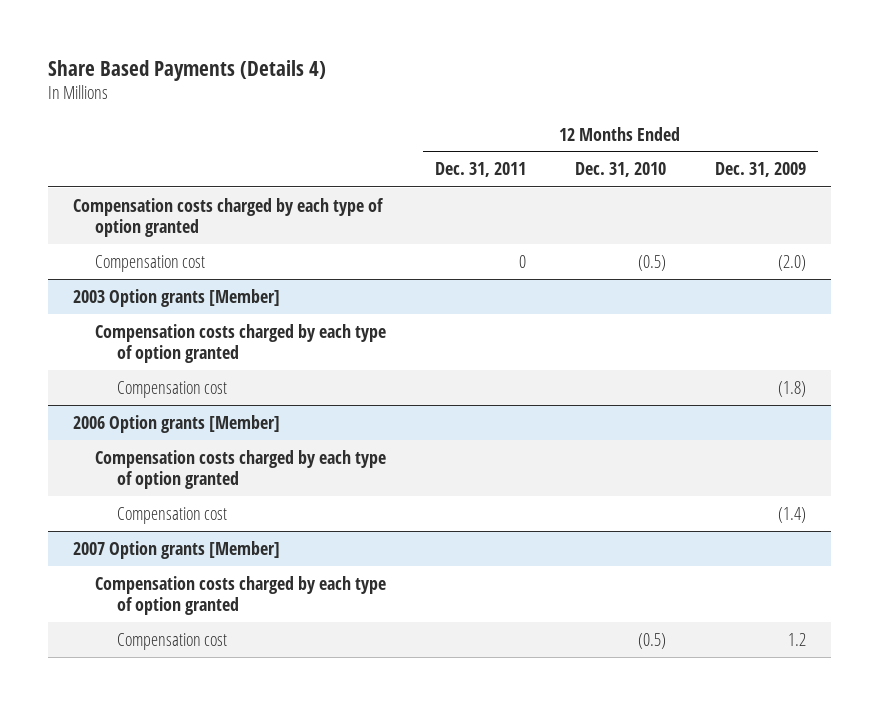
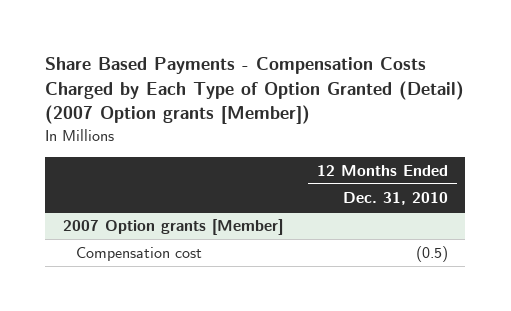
- Share Based Payments (Details 4)
+ Share Based Payments - Compensation Costs Charged by Each Type of Option Granted (Detail) (2007 Option grants [Member])
- | 12 Months Ended Dec. 31, 2011 | 12 Months Ended Dec. 31, 2010 | 12 Months Ended Dec. 31, 2009
+ | 12 Months Ended Dec. 31, 2010
- Compensation costs charged by each type of option granted
- Compensation cost | 0 | (0.5) | (2.0)
- 2003 Option grants [Member]
- Compensation costs charged by each type of option granted
- Compensation cost | | | (1.8)
- 2006 Option grants [Member]
- Compensation costs charged by each type of option granted
- Compensation cost | | | (1.4)
@ 2007 Option grants [Member]
- Compensation costs charged by each type of option granted

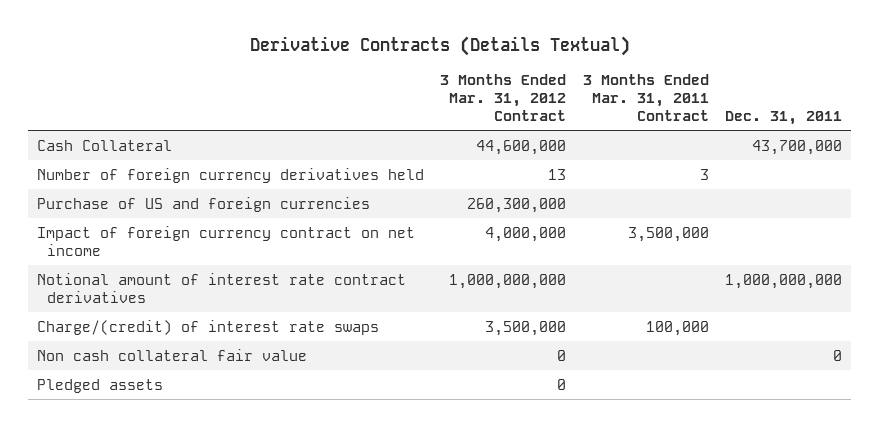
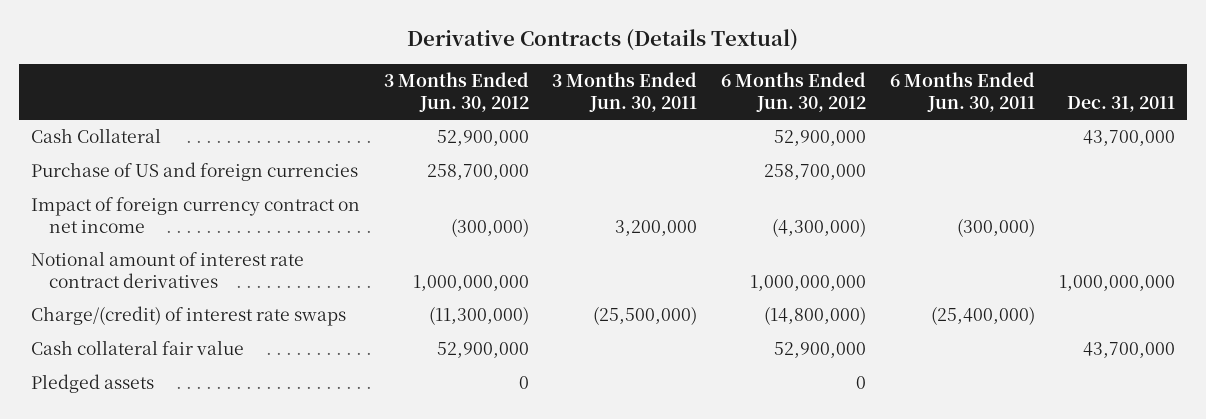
- | 3 Months Ended Mar. 31, 2012 Contract | 3 Months Ended Mar. 31, 2011 Contract | Dec. 31, 2011
+ | 3 Months Ended Jun. 30, 2012 | 3 Months Ended Jun. 30, 2011 | 6 Months Ended Jun. 30, 2012 | 6 Months Ended Jun. 30, 2011 | Dec. 31, 2011
- Number of foreign currency derivatives held | 13 | 3 |
- Non cash collateral fair value | 0 | | 0
+ Cash collateral fair value | 52,900,000 | | 52,900,000 | | 43,700,000

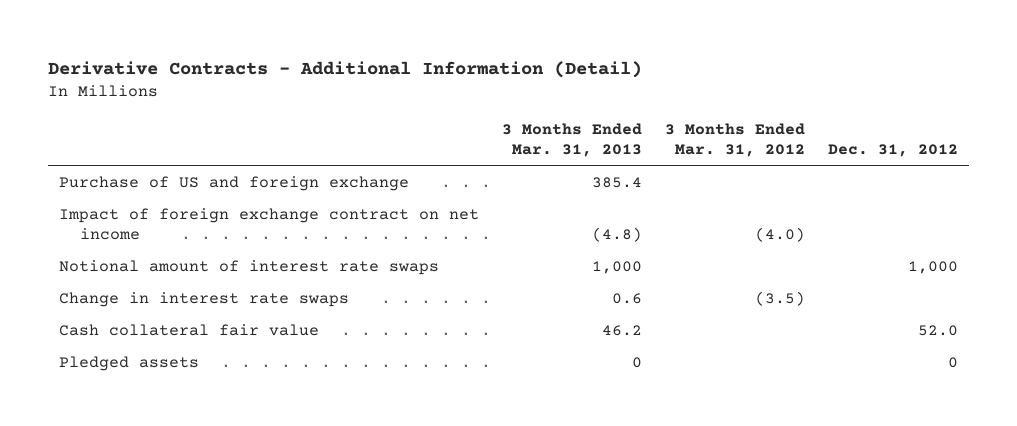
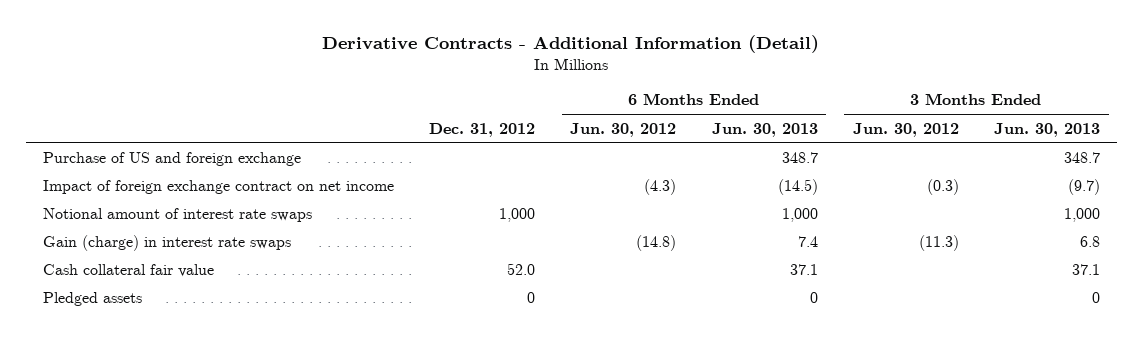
- | 3 Months Ended Mar. 31, 2013 | 3 Months Ended Mar. 31, 2012 | Dec. 31, 2012
+ | Dec. 31, 2012 | 6 Months Ended Jun. 30, 2012 | 6 Months Ended Jun. 30, 2013 | 3 Months Ended Jun. 30, 2012 | 3 Months Ended Jun. 30, 2013
- Change in interest rate swaps | 0.6 | (3.5) |
+ Gain (charge) in interest rate swaps | | (14.8) | 7.4 | (11.3) | 6.8

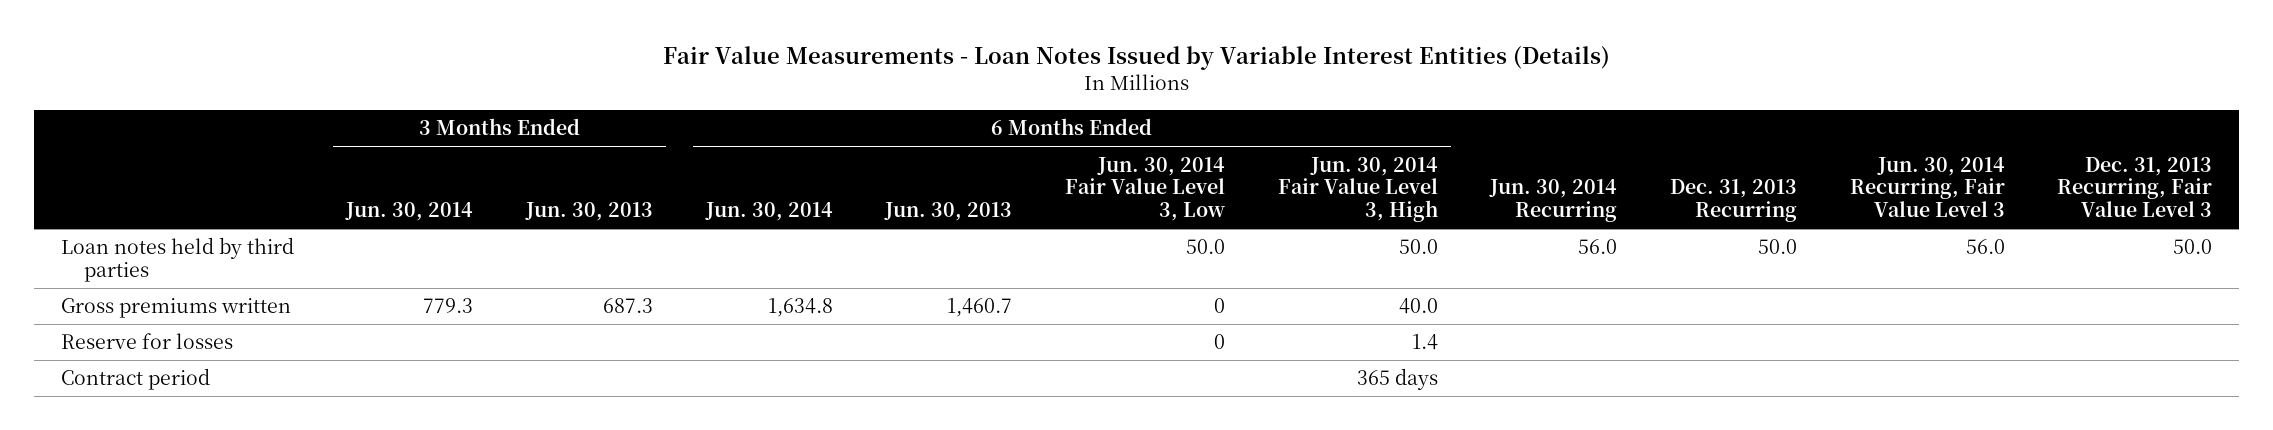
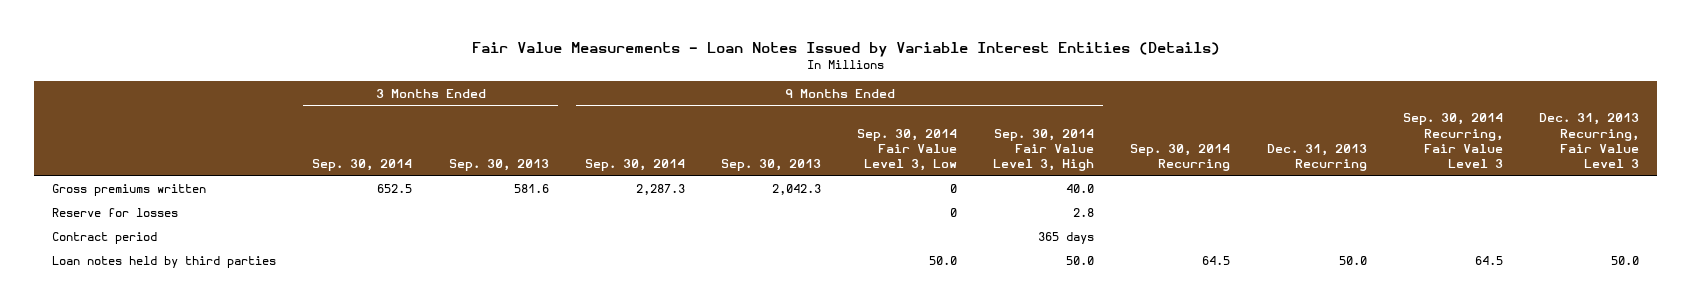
- | 3 Months Ended Jun. 30, 2014 | 3 Months Ended Jun. 30, 2013 | 6 Months Ended Jun. 30, 2014 | 6 Months Ended Jun. 30, 2013 | 6 Months Ended Jun. 30, 2014 Fair Value Level 3, Low | 6 Months Ended Jun. 30, 2014 Fair Value Level 3, High | Jun. 30, 2014 Recurring | Dec. 31, 2013 Recurring | Jun. 30, 2014 Recurring, Fair Value Level 3 | Dec. 31, 2013 Recurring, Fair Value Level 3
+ | 3 Months Ended Sep. 30, 2014 | 3 Months Ended Sep. 30, 2013 | 9 Months Ended Sep. 30, 2014 | 9 Months Ended Sep. 30, 2013 | 9 Months Ended Sep. 30, 2014 Fair Value Level 3, Low | 9 Months Ended Sep. 30, 2014 Fair Value Level 3, High | Sep. 30, 2014 Recurring | Dec. 31, 2013 Recurring | Sep. 30, 2014 Recurring, Fair Value Level 3 | Dec. 31, 2013 Recurring, Fair Value Level 3
moved down: Loan notes held by third parties | | | | | 50.0 | 50.0 | 64.5 | 50.0 | 64.5 | 50.0

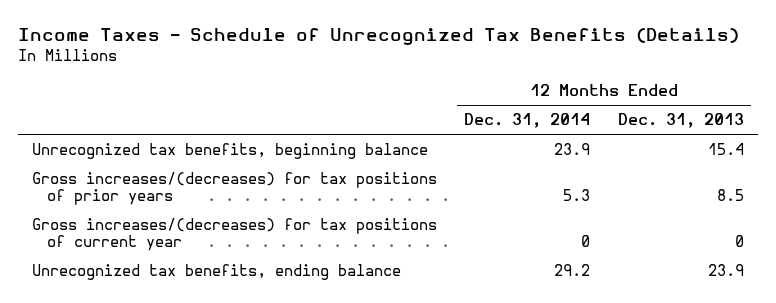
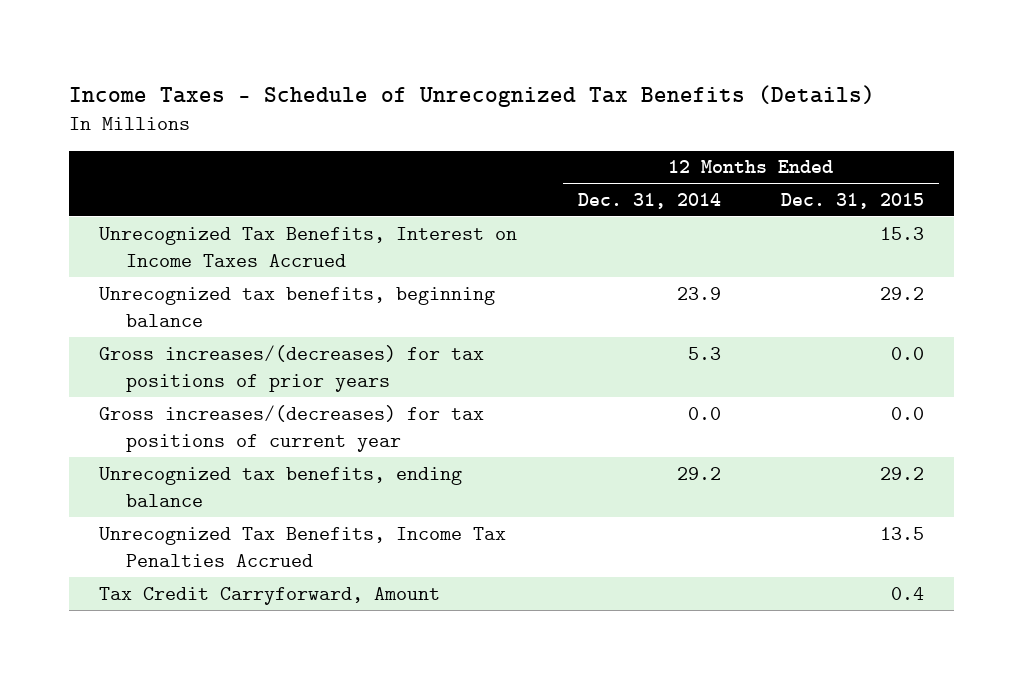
- | 12 Months Ended Dec. 31, 2014 | 12 Months Ended Dec. 31, 2013
+ | 12 Months Ended Dec. 31, 2014 | 12 Months Ended Dec. 31, 2015
+ Unrecognized Tax Benefits, Interest on Income Taxes Accrued | | 15.3
- Gross increases/(decreases) for tax positions of current year | 0 | 0
+ Gross increases/(decreases) for tax positions of current year | 0.0 | 0.0
+ Unrecognized Tax Benefits, Income Tax Penalties Accrued | | 13.5
+ Tax Credit Carryforward, Amount | | 0.4

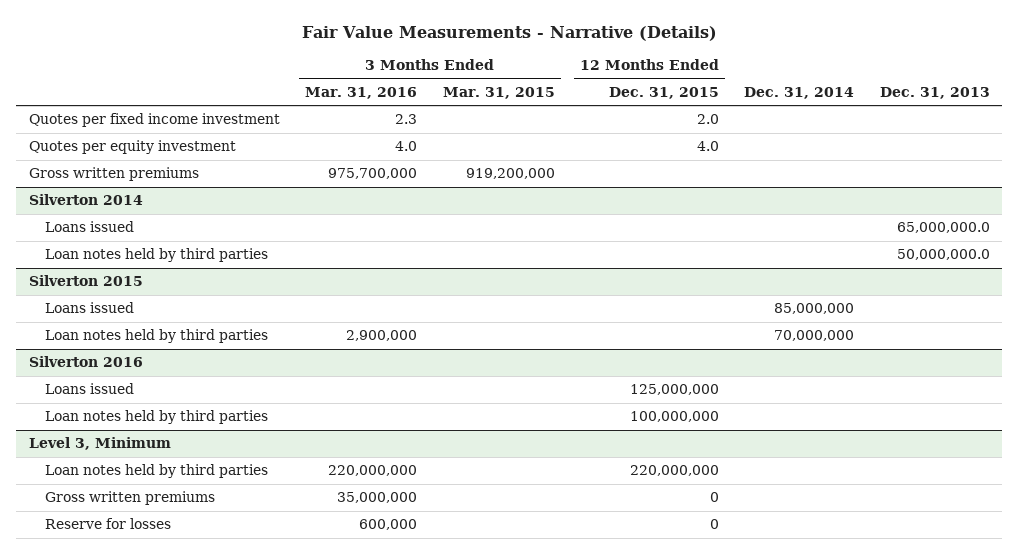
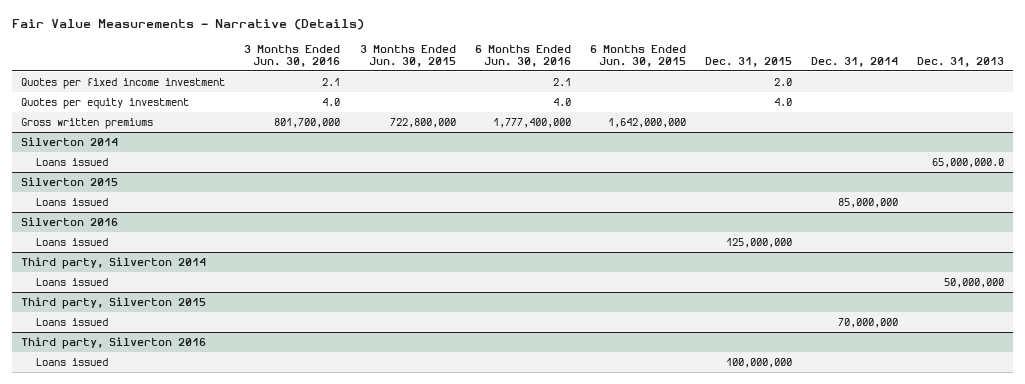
- | 3 Months Ended Mar. 31, 2016 | 3 Months Ended Mar. 31, 2015 | 12 Months Ended Dec. 31, 2015 | Dec. 31, 2014 | Dec. 31, 2013
+ | 3 Months Ended Jun. 30, 2016 | 3 Months Ended Jun. 30, 2015 | 6 Months Ended Jun. 30, 2016 | 6 Months Ended Jun. 30, 2015 | Dec. 31, 2015 | Dec. 31, 2014 | Dec. 31, 2013
@ Silverton 2014
- Loan notes held by third parties | | | | | 50,000,000.0
@ Silverton 2015
- Loan notes held by third parties | 2,900,000 | | | 70,000,000 |
@ Silverton 2016
- Loan notes held by third parties | | | 100,000,000 | |
- Level 3, Minimum
- Loan notes held by third parties | 220,000,000 | | 220,000,000 | |
- Gross written premiums | 35,000,000 | | 0 | |
- Reserve for losses | 600,000 | | 0 | |
+ Third party, Silverton 2014
+ Loans issued | | | | | | | 50,000,000
+ Third party, Silverton 2015
+ Loans issued | | | | | | 70,000,000 |
+ Third party, Silverton 2016
+ Loans issued | | | | | 100,000,000 | |

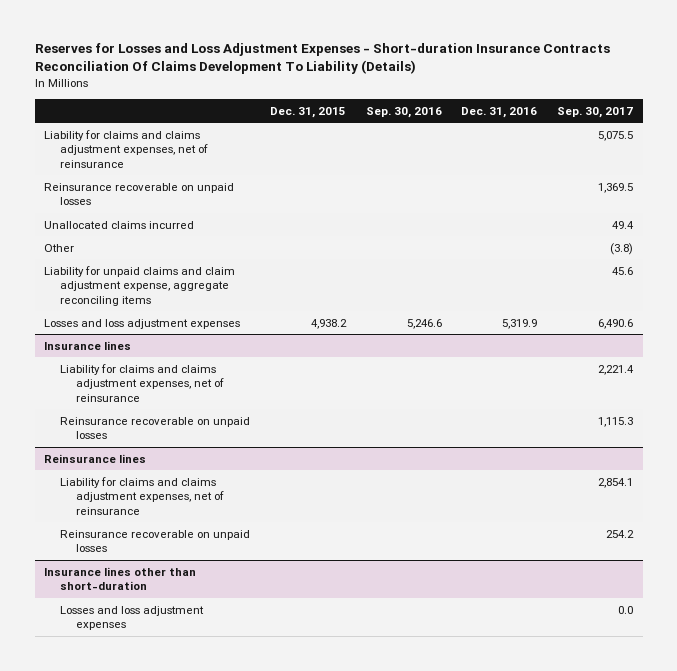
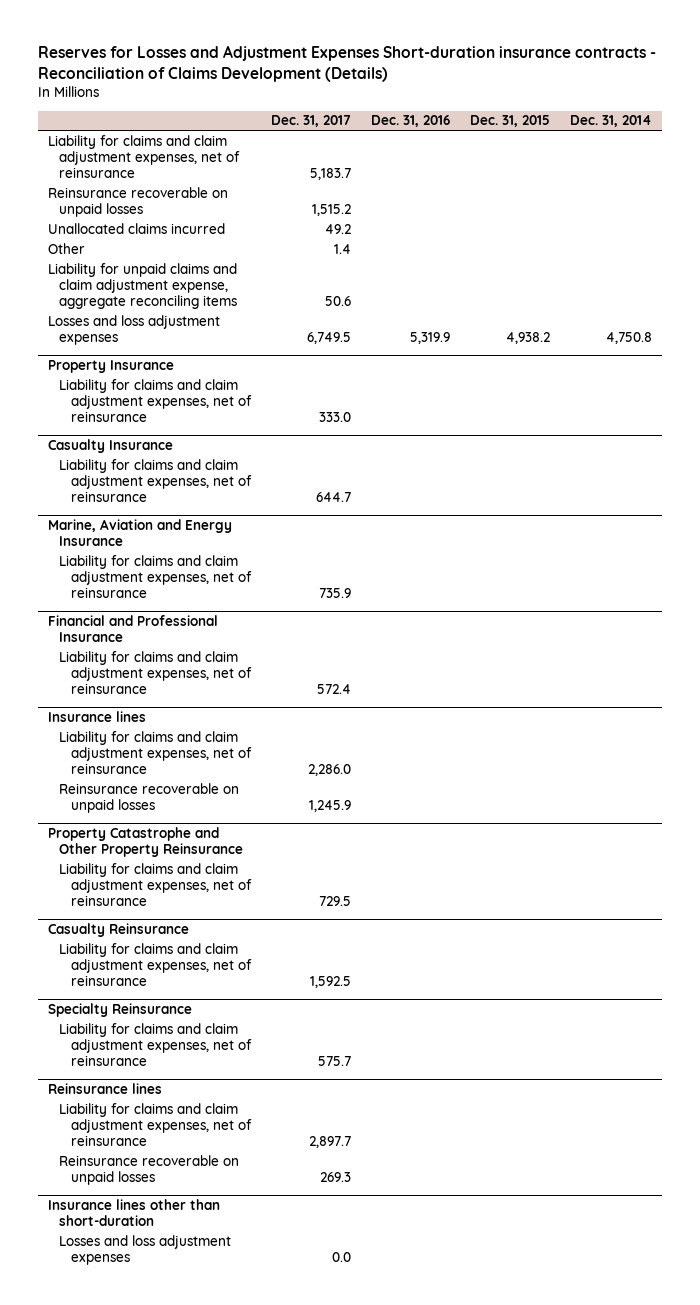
- Reserves for Losses and Loss Adjustment Expenses - Short-duration Insurance Contracts Reconciliation Of Claims Development To Liability (Details)
+ Reserves for Losses and Adjustment Expenses Short-duration insurance contracts - Reconciliation of Claims Development (Details)
- | Dec. 31, 2015 | Sep. 30, 2016 | Dec. 31, 2016 | Sep. 30, 2017
+ | Dec. 31, 2017 | Dec. 31, 2016 | Dec. 31, 2015 | Dec. 31, 2014
- Liability for claims and claims adjustment expenses, net of reinsurance | | | | 5,075.5
+ Liability for claims and claim adjustment expenses, net of reinsurance | 5,183.7 | | |
+ Property Insurance
+ Liability for claims and claim adjustment expenses, net of reinsurance | 333.0 | | |
+ Casualty Insurance
+ Liability for claims and claim adjustment expenses, net of reinsurance | 644.7 | | |
+ Marine, Aviation and Energy Insurance
+ Liability for claims and claim adjustment expenses, net of reinsurance | 735.9 | | |
+ Financial and Professional Insurance
+ Liability for claims and claim adjustment expenses, net of reinsurance | 572.4 | | |
@ Insurance lines
- Liability for claims and claims adjustment expenses, net of reinsurance | | | | 2,221.4
+ Liability for claims and claim adjustment expenses, net of reinsurance | 2,286.0 | | |
+ Property Catastrophe and Other Property Reinsurance
+ Liability for claims and claim adjustment expenses, net of reinsurance | 729.5 | | |
+ Casualty Reinsurance
+ Liability for claims and claim adjustment expenses, net of reinsurance | 1,592.5 | | |
+ Specialty Reinsurance
+ Liability for claims and claim adjustment expenses, net of reinsurance | 575.7 | | |
@ Reinsurance lines
- Liability for claims and claims adjustment expenses, net of reinsurance | | | | 2,854.1
+ Liability for claims and claim adjustment expenses, net of reinsurance | 2,897.7 | | |

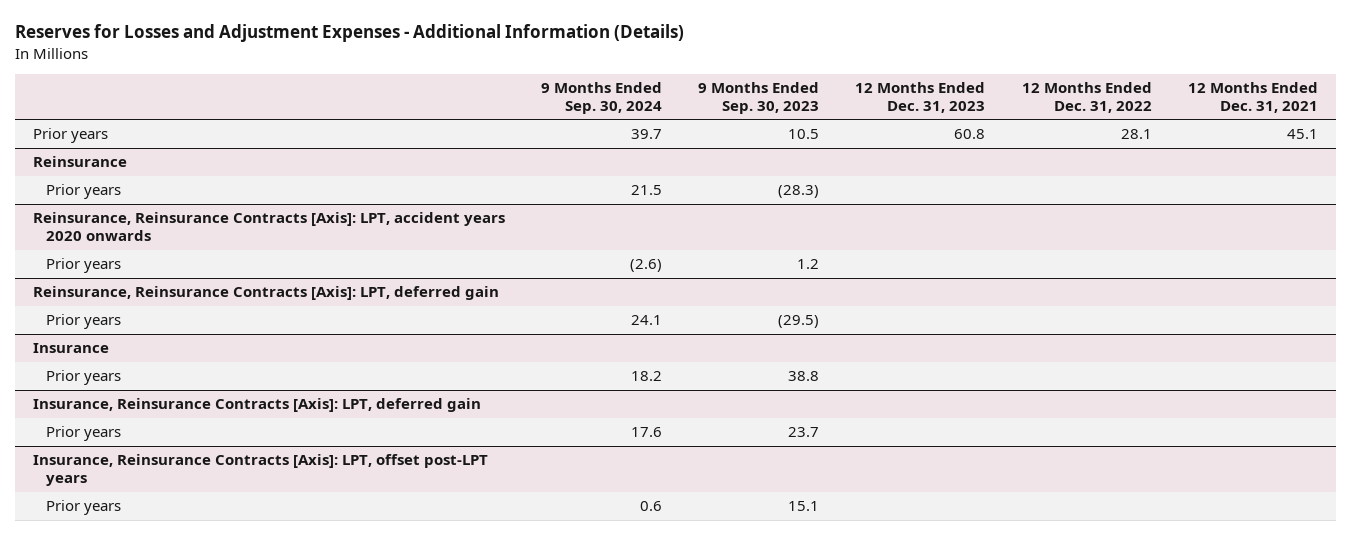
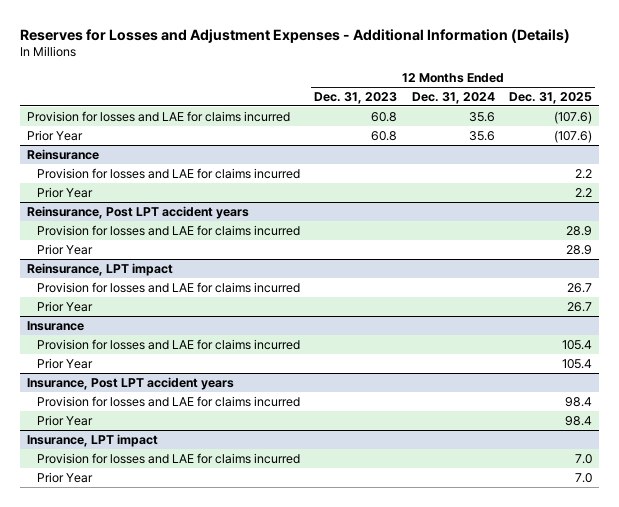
- | 9 Months Ended Sep. 30, 2024 | 9 Months Ended Sep. 30, 2023 | 12 Months Ended Dec. 31, 2023 | 12 Months Ended Dec. 31, 2022 | 12 Months Ended Dec. 31, 2021
+ | 12 Months Ended Dec. 31, 2023 | 12 Months Ended Dec. 31, 2024 | 12 Months Ended Dec. 31, 2025
- Prior years | 39.7 | 10.5 | 60.8 | 28.1 | 45.1
+ Provision for losses and LAE for claims incurred | 60.8 | 35.6 | (107.6)
+ Prior Year | 60.8 | 35.6 | (107.6)
@ Reinsurance
- Prior years | 21.5 | (28.3) | | |
- Reinsurance, Reinsurance Contracts [Axis]: LPT, accident years 2020 onwards
- Prior years | (2.6) | 1.2 | | |
- Reinsurance, Reinsurance Contracts [Axis]: LPT, deferred gain
- Prior years | 24.1 | (29.5) | | |
@ Reinsurance
+ Provision for losses and LAE for claims incurred | | | 2.2
+ Prior Year | | | 2.2
+ Reinsurance, Post LPT accident years
+ Provision for losses and LAE for claims incurred | | | 28.9
+ Prior Year | | | 28.9
+ Reinsurance, LPT impact
+ Provision for losses and LAE for claims incurred | | | 26.7
+ Prior Year | | | 26.7
@ Insurance
- Prior years | 18.2 | 38.8 | | |
- Insurance, Reinsurance Contracts [Axis]: LPT, deferred gain
- Prior years | 17.6 | 23.7 | | |
- Insurance, Reinsurance Contracts [Axis]: LPT, offset post-LPT years
- Prior years | 0.6 | 15.1 | | |
@ Insurance
+ Provision for losses and LAE for claims incurred | | | 105.4
+ Prior Year | | | 105.4
+ Insurance, Post LPT accident years
+ Provision for losses and LAE for claims incurred | | | 98.4
+ Prior Year | | | 98.4
+ Insurance, LPT impact
+ Provision for losses and LAE for claims incurred | | | 7.0
+ Prior Year | | | 7.0

